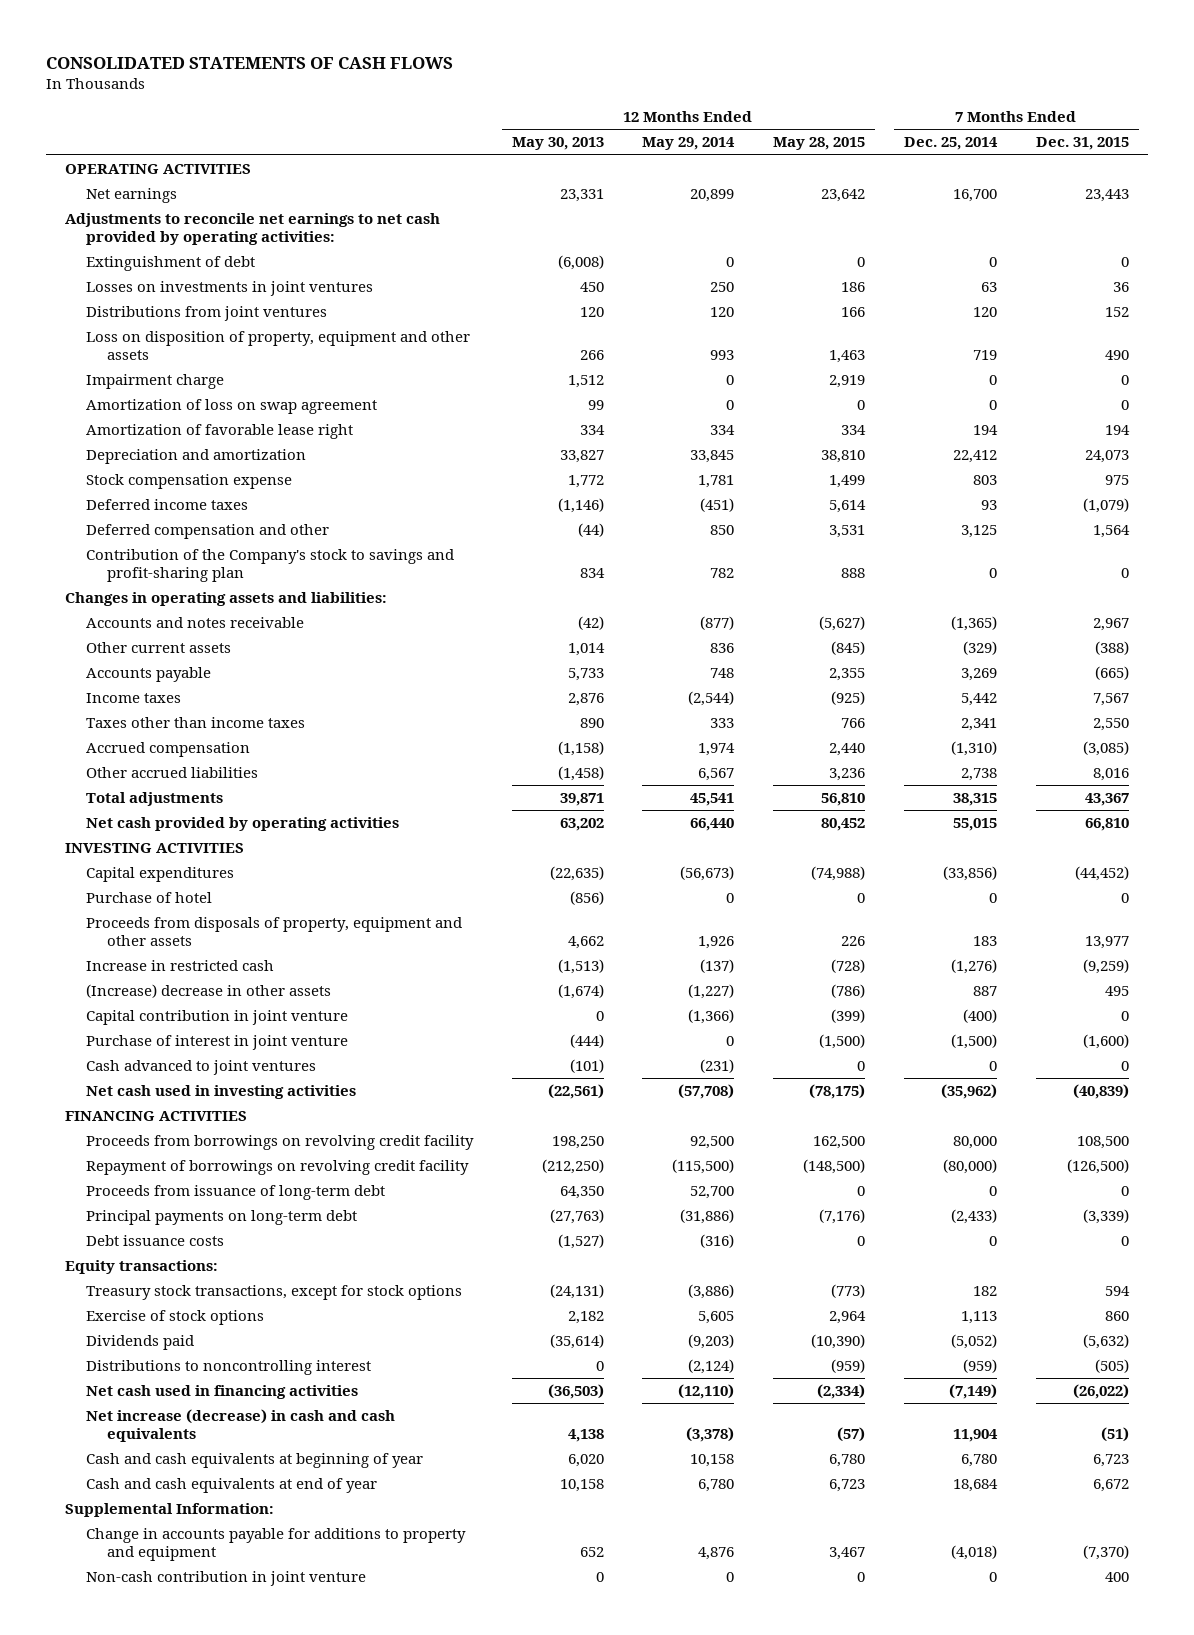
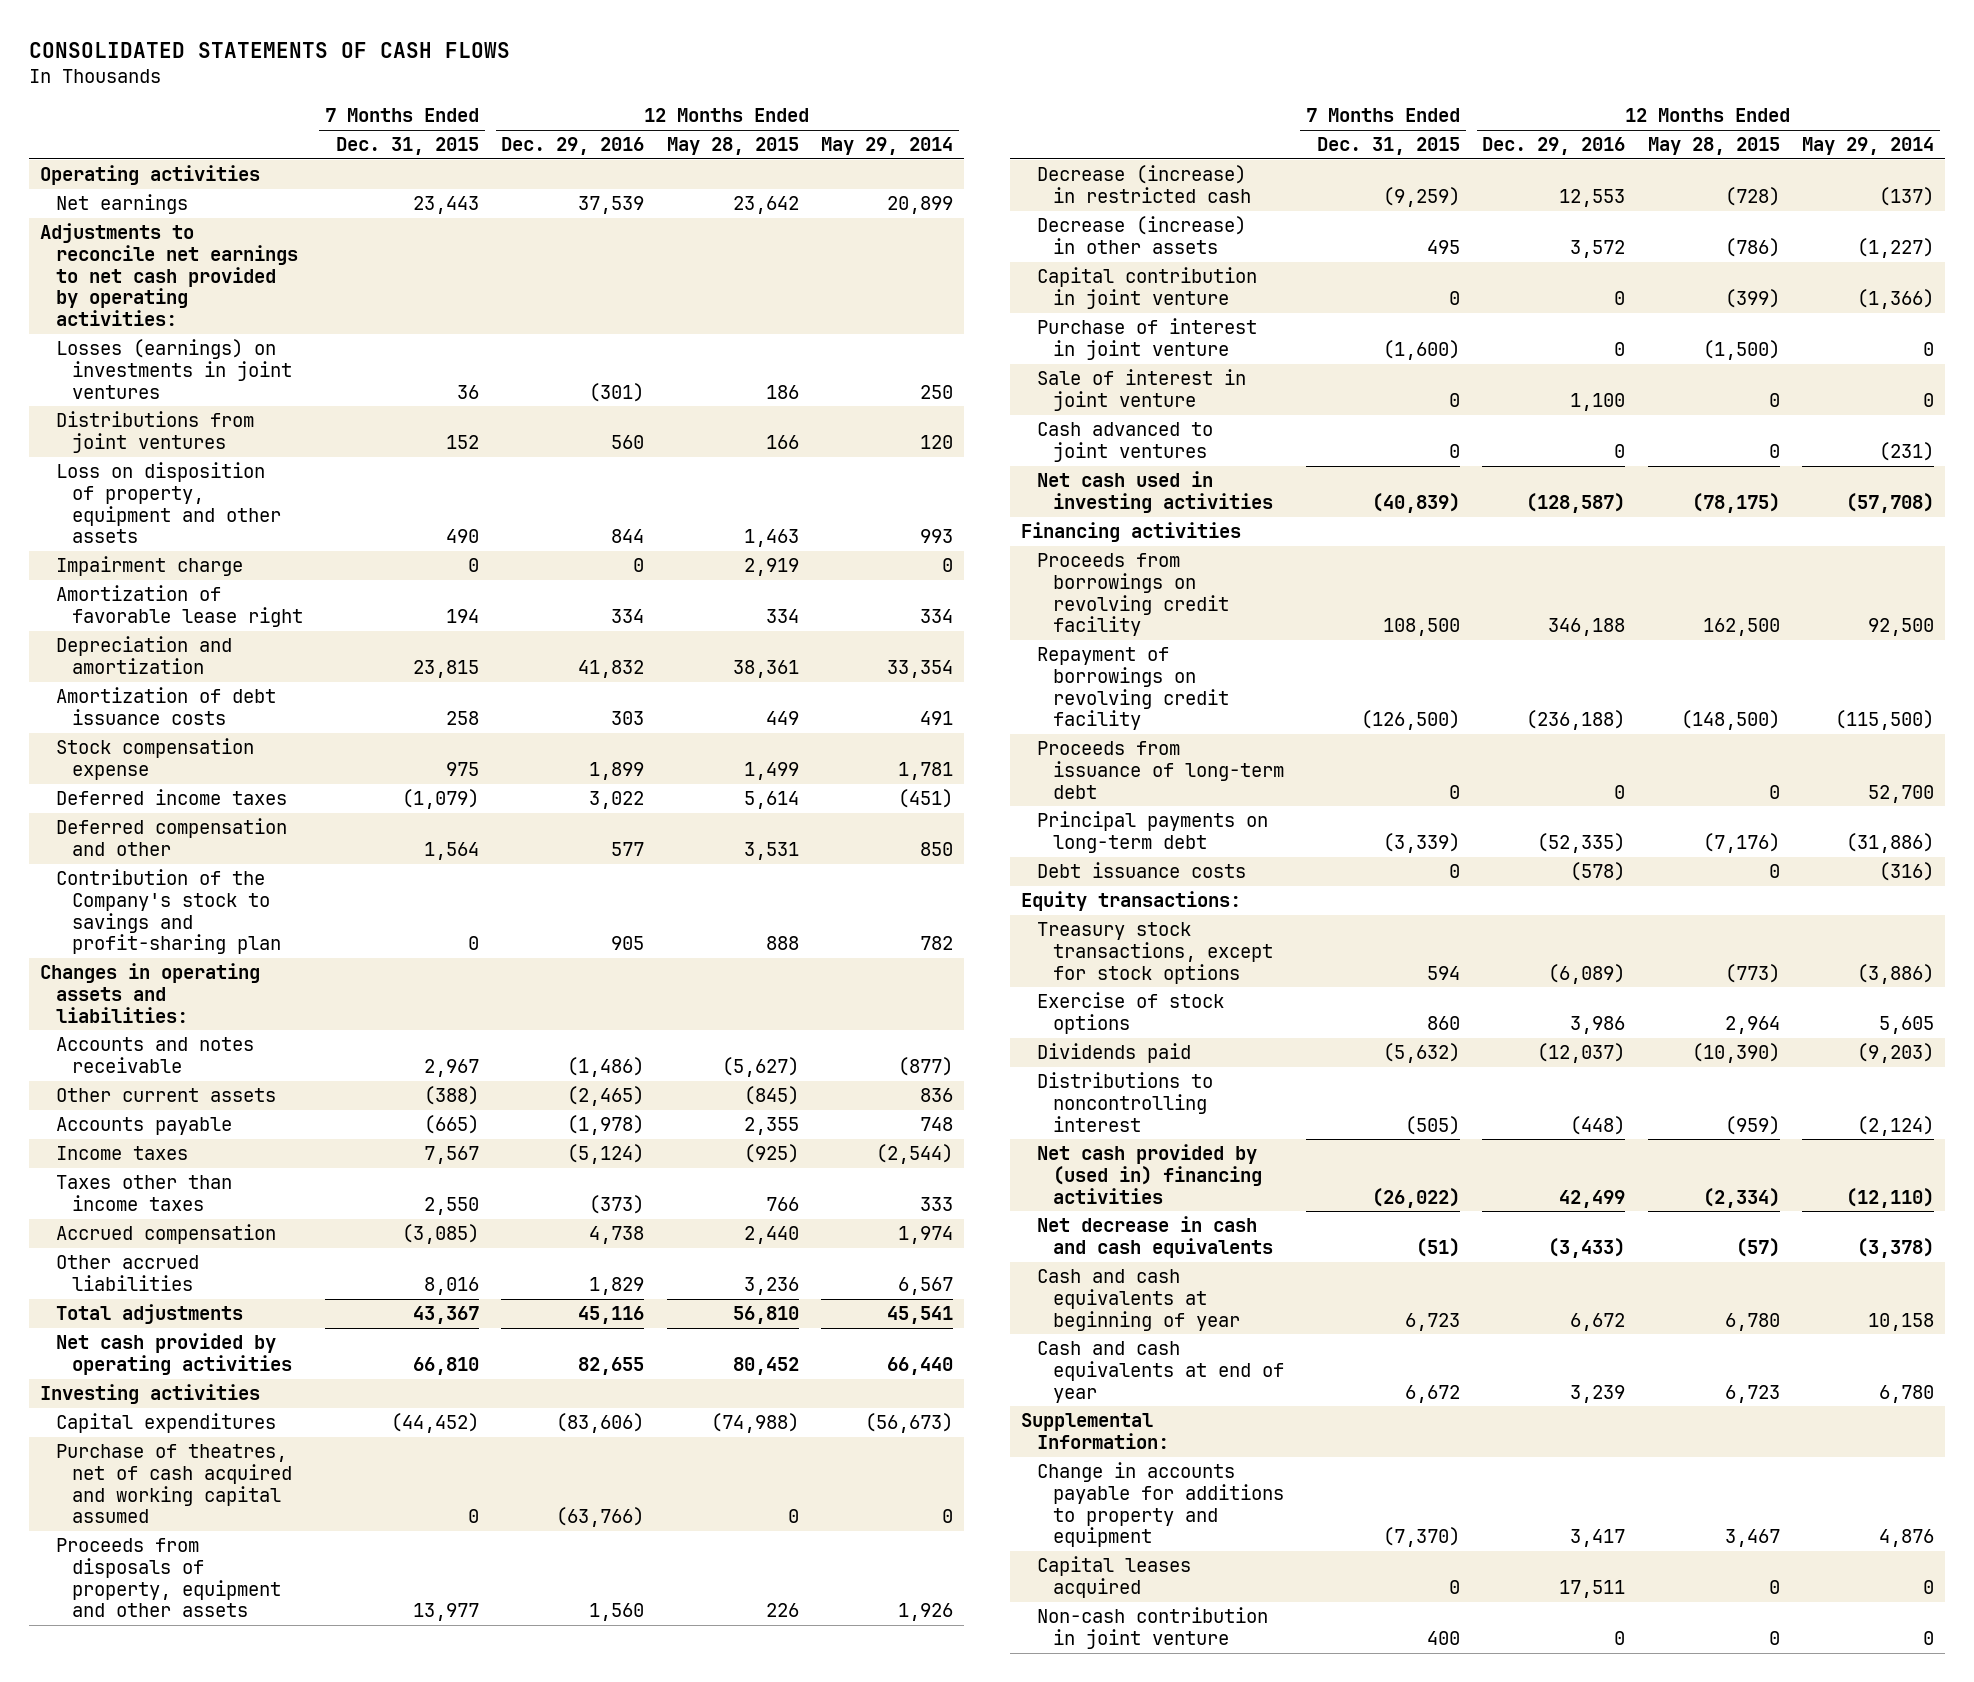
- | 12 Months Ended May 30, 2013 | 12 Months Ended May 29, 2014 | 12 Months Ended May 28, 2015 | 7 Months Ended Dec. 25, 2014 | 7 Months Ended Dec. 31, 2015
+ | 7 Months Ended Dec. 31, 2015 | 12 Months Ended Dec. 29, 2016 | 12 Months Ended May 28, 2015 | 12 Months Ended May 29, 2014
- OPERATING ACTIVITIES
+ Operating activities
- Extinguishment of debt | (6,008) | 0 | 0 | 0 | 0
- Losses on investments in joint ventures | 450 | 250 | 186 | 63 | 36
+ Losses (earnings) on investments in joint ventures | 36 | (301) | 186 | 250
- Amortization of loss on swap agreement | 99 | 0 | 0 | 0 | 0
- Depreciation and amortization | 33,827 | 33,845 | 38,810 | 22,412 | 24,073
+ Depreciation and amortization | 23,815 | 41,832 | 38,361 | 33,354
+ Amortization of debt issuance costs | 258 | 303 | 449 | 491
- INVESTING ACTIVITIES
+ Investing activities
- Purchase of hotel | (856) | 0 | 0 | 0 | 0
+ Purchase of theatres, net of cash acquired and working capital assumed | 0 | (63,766) | 0 | 0
- Increase in restricted cash | (1,513) | (137) | (728) | (1,276) | (9,259)
- (Increase) decrease in other assets | (1,674) | (1,227) | (786) | 887 | 495
+ Decrease (increase) in restricted cash | (9,259) | 12,553 | (728) | (137)
+ Decrease (increase) in other assets | 495 | 3,572 | (786) | (1,227)
+ Sale of interest in joint venture | 0 | 1,100 | 0 | 0
- FINANCING ACTIVITIES
+ Financing activities
- Net cash used in financing activities | (36,503) | (12,110) | (2,334) | (7,149) | (26,022)
- Net increase (decrease) in cash and cash equivalents | 4,138 | (3,378) | (57) | 11,904 | (51)
+ Net cash provided by (used in) financing activities | (26,022) | 42,499 | (2,334) | (12,110)
+ Net decrease in cash and cash equivalents | (51) | (3,433) | (57) | (3,378)
+ Capital leases acquired | 0 | 17,511 | 0 | 0

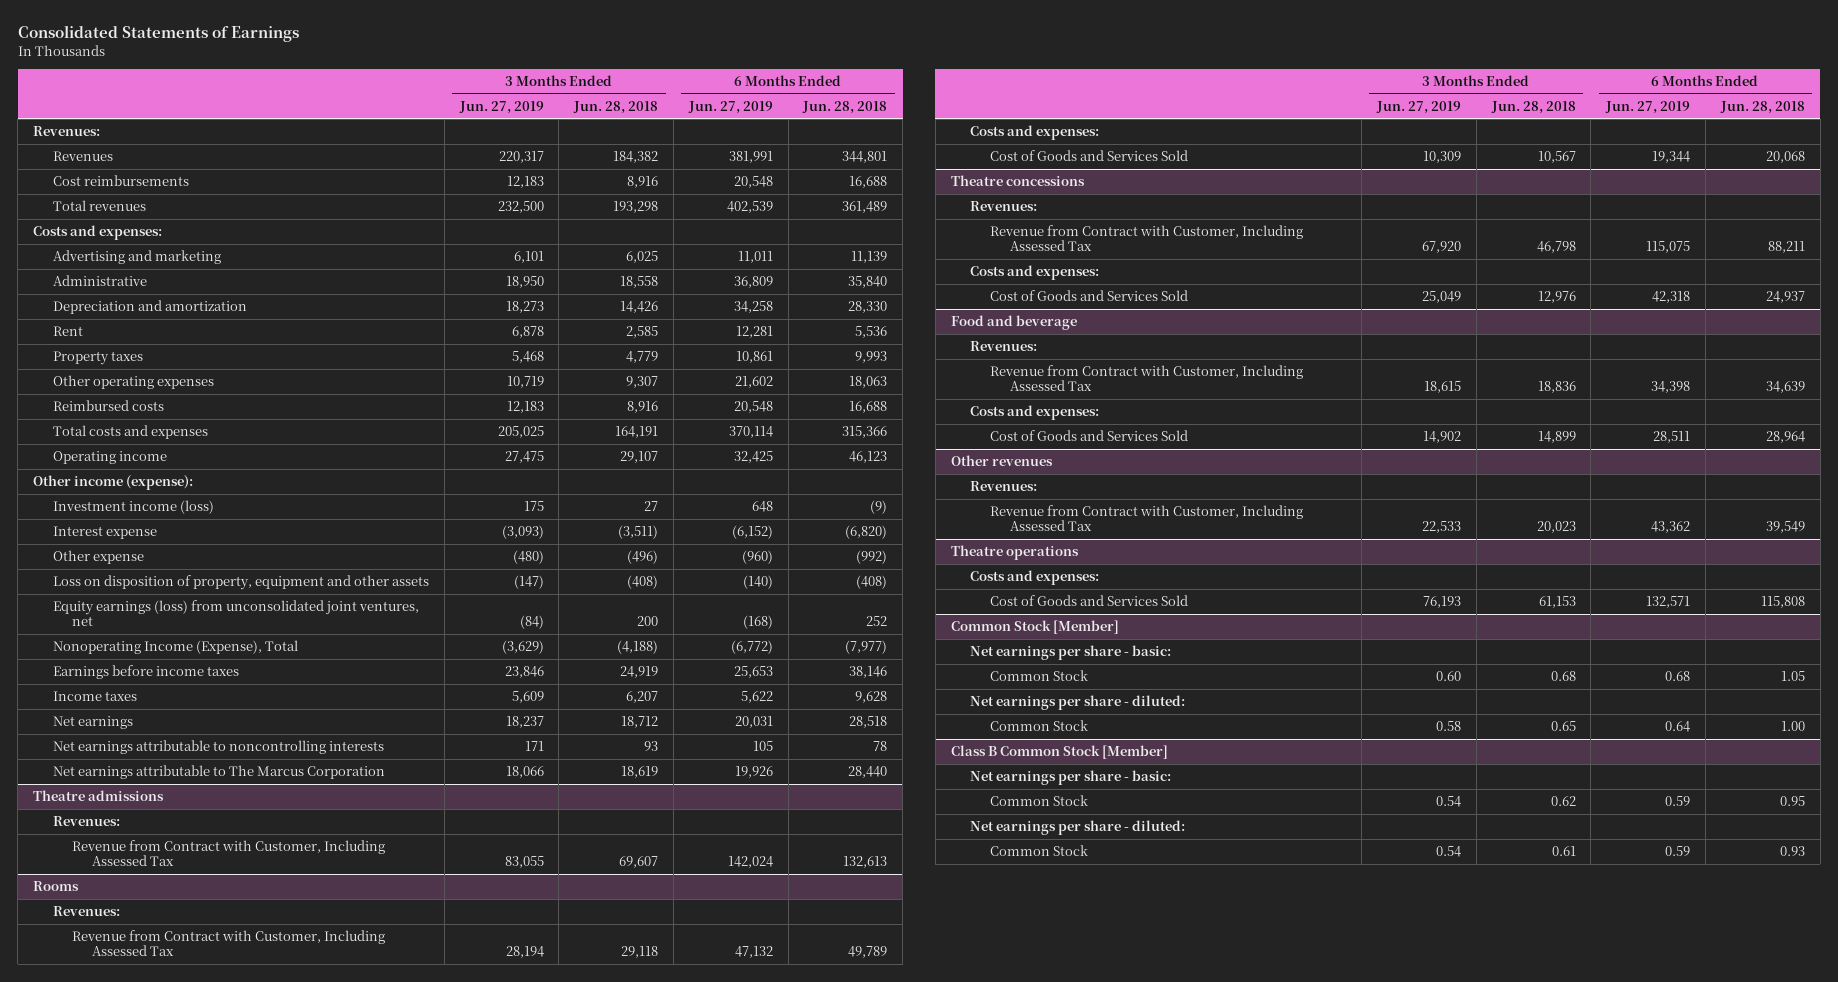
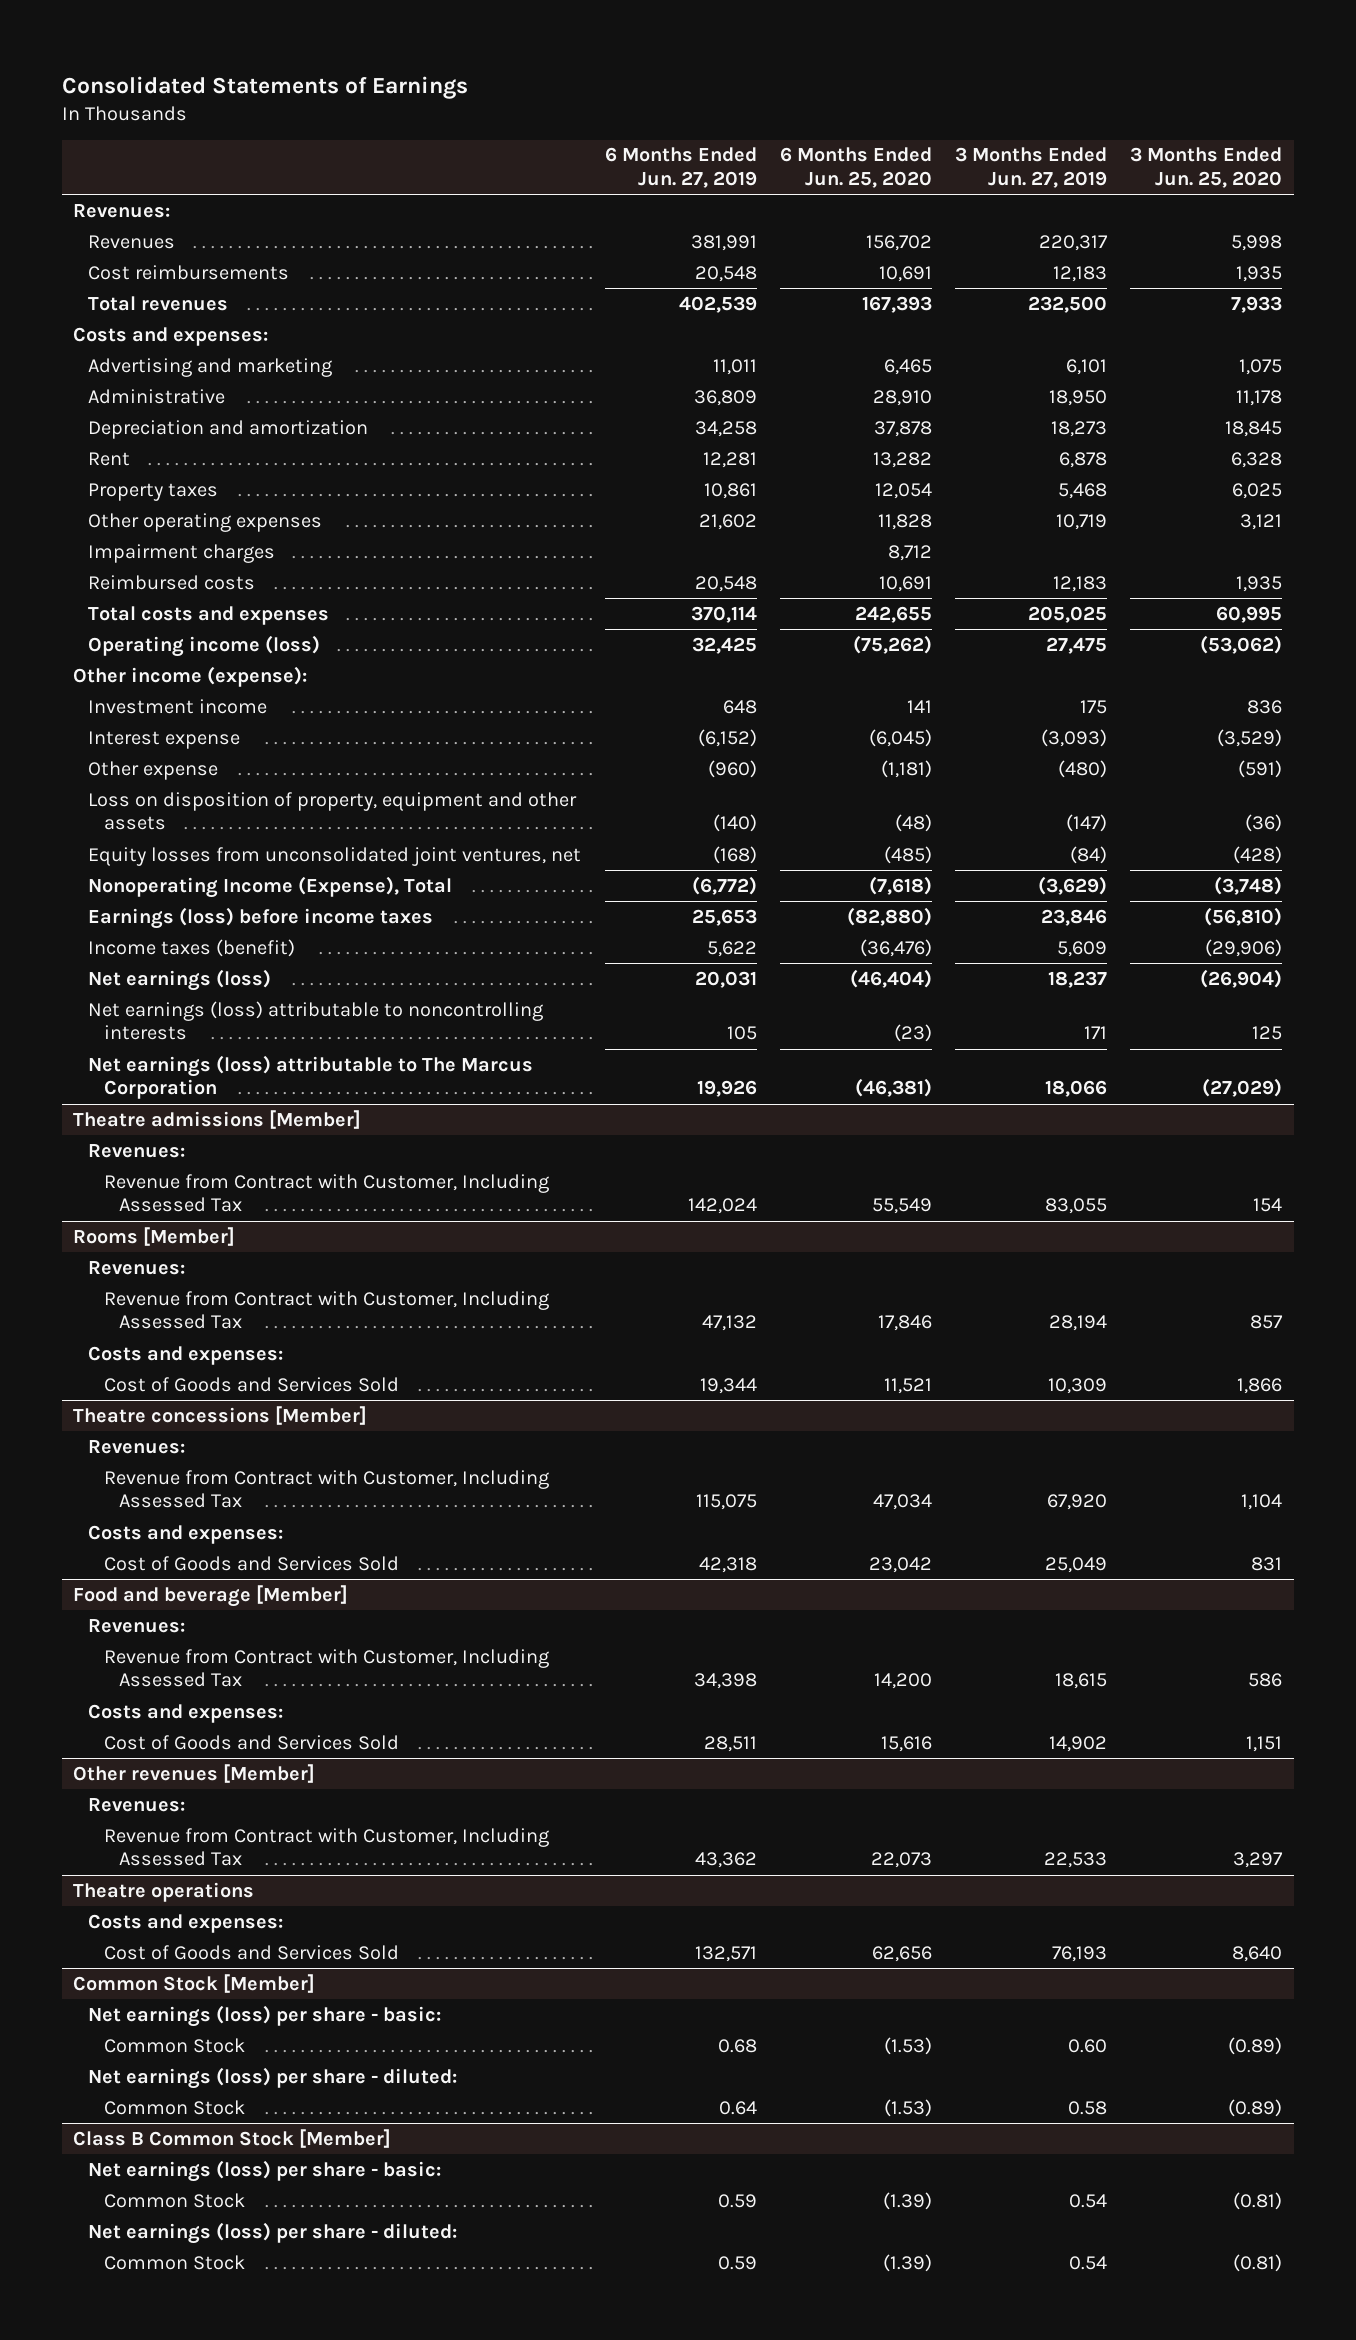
- | 3 Months Ended Jun. 27, 2019 | 3 Months Ended Jun. 28, 2018 | 6 Months Ended Jun. 27, 2019 | 6 Months Ended Jun. 28, 2018
+ | 6 Months Ended Jun. 27, 2019 | 6 Months Ended Jun. 25, 2020 | 3 Months Ended Jun. 27, 2019 | 3 Months Ended Jun. 25, 2020
+ Impairment charges | | 8,712 | |
- Operating income | 27,475 | 29,107 | 32,425 | 46,123
+ Operating income (loss) | 32,425 | (75,262) | 27,475 | (53,062)
- Investment income (loss) | 175 | 27 | 648 | (9)
+ Investment income | 648 | 141 | 175 | 836
- Equity earnings (loss) from unconsolidated joint ventures, net | (84) | 200 | (168) | 252
+ Equity losses from unconsolidated joint ventures, net | (168) | (485) | (84) | (428)
- Earnings before income taxes | 23,846 | 24,919 | 25,653 | 38,146
- Income taxes | 5,609 | 6,207 | 5,622 | 9,628
- Net earnings | 18,237 | 18,712 | 20,031 | 28,518
- Net earnings attributable to noncontrolling interests | 171 | 93 | 105 | 78
- Net earnings attributable to The Marcus Corporation | 18,066 | 18,619 | 19,926 | 28,440
- Theatre admissions
+ Earnings (loss) before income taxes | 25,653 | (82,880) | 23,846 | (56,810)
+ Income taxes (benefit) | 5,622 | (36,476) | 5,609 | (29,906)
+ Net earnings (loss) | 20,031 | (46,404) | 18,237 | (26,904)
+ Net earnings (loss) attributable to noncontrolling interests | 105 | (23) | 171 | 125
+ Net earnings (loss) attributable to The Marcus Corporation | 19,926 | (46,381) | 18,066 | (27,029)
+ Theatre admissions [Member]
- Rooms
+ Rooms [Member]
- Theatre concessions
+ Theatre concessions [Member]
- Food and beverage
+ Food and beverage [Member]
- Other revenues
+ Other revenues [Member]
@ Common Stock [Member]
- Net earnings per share - basic:
+ Net earnings (loss) per share - basic:
- Net earnings per share - diluted:
+ Net earnings (loss) per share - diluted:
@ Class B Common Stock [Member]
- Net earnings per share - basic:
+ Net earnings (loss) per share - basic:
- Net earnings per share - diluted:
+ Net earnings (loss) per share - diluted:

